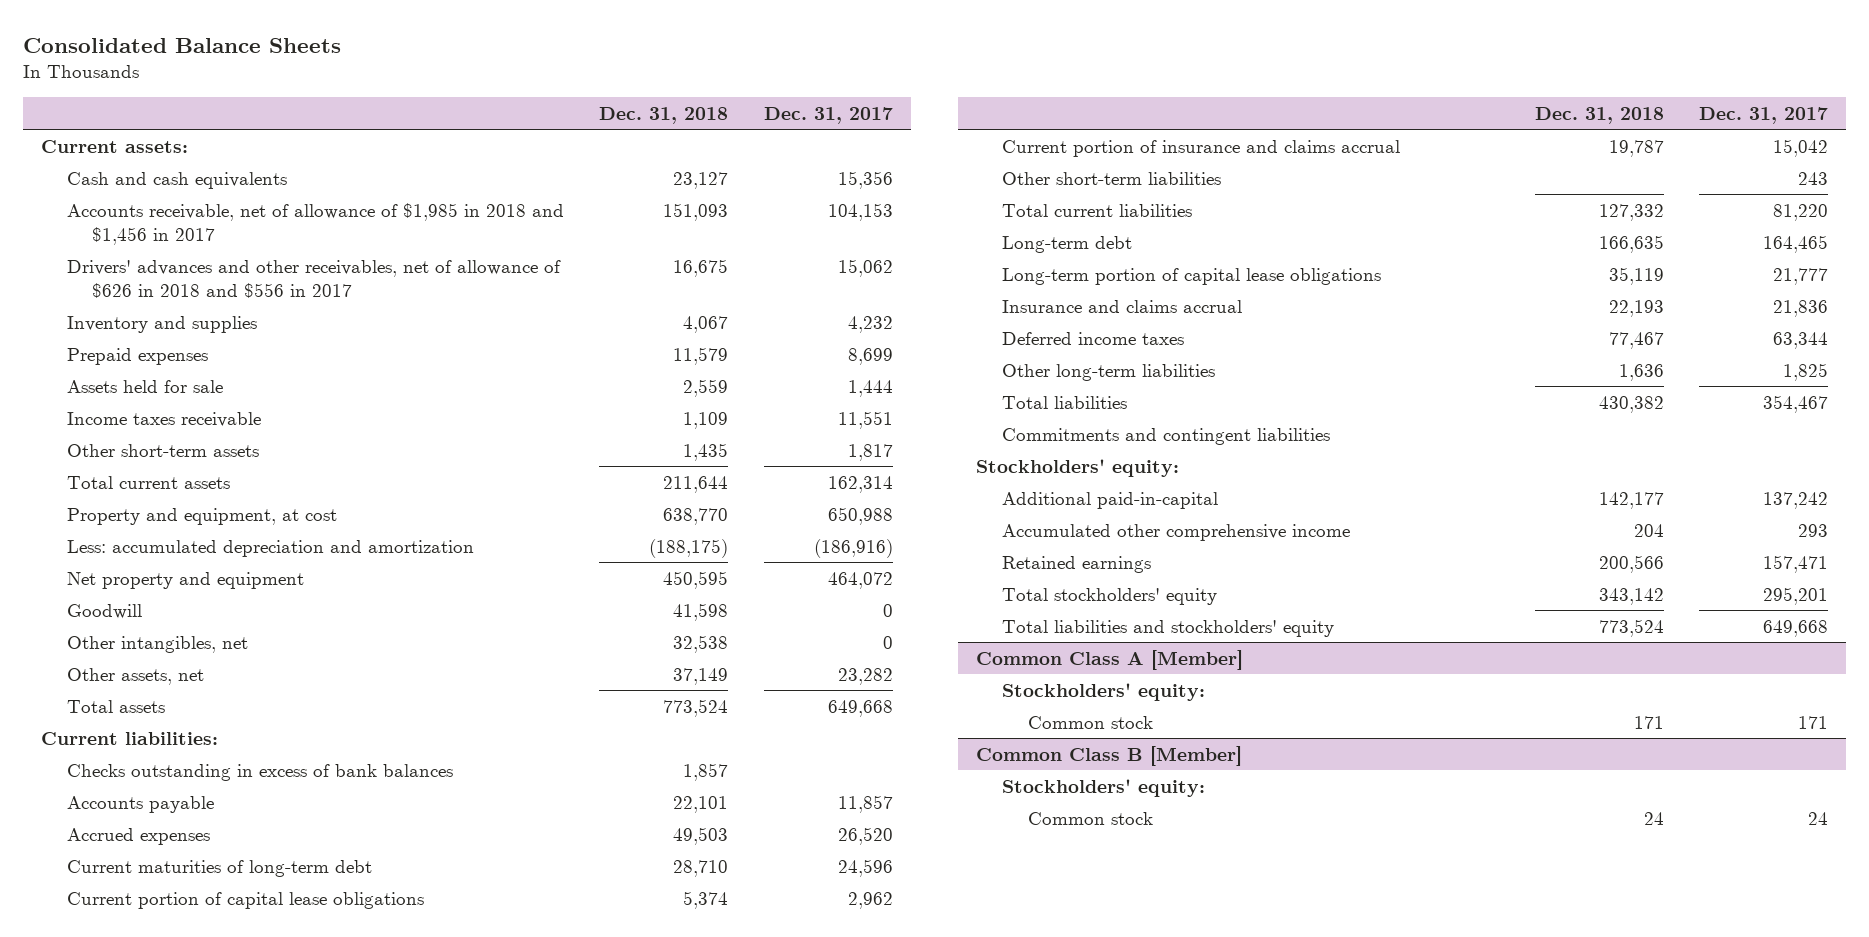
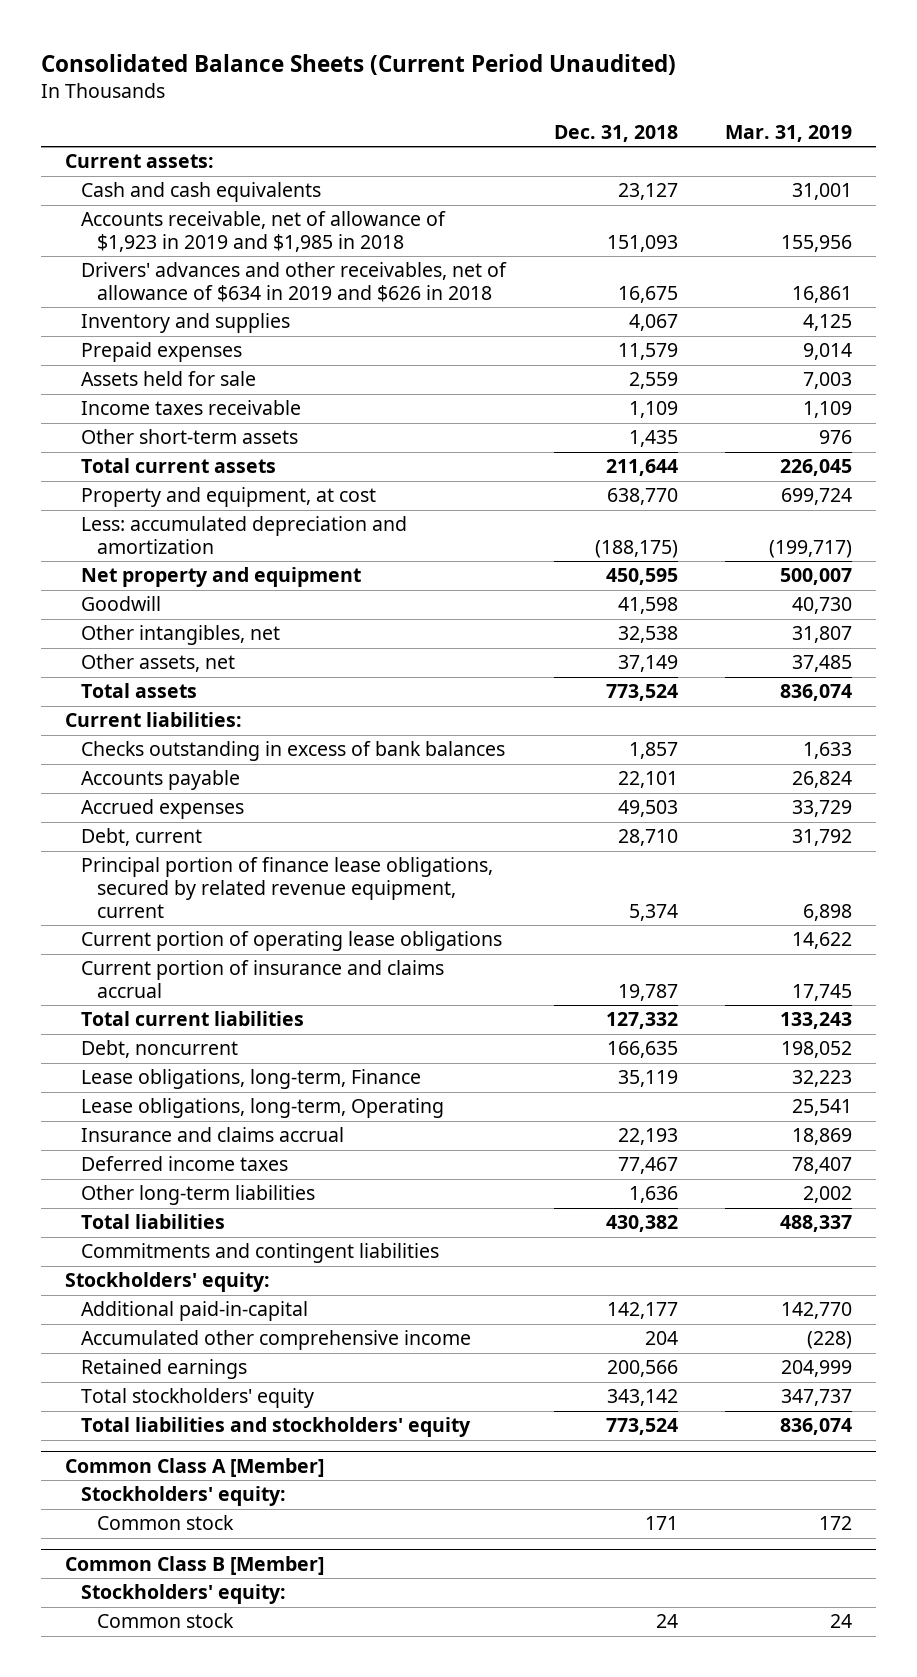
- Consolidated Balance Sheets
+ Consolidated Balance Sheets (Current Period Unaudited)
- | Dec. 31, 2018 | Dec. 31, 2017
+ | Dec. 31, 2018 | Mar. 31, 2019
- Accounts receivable, net of allowance of $1,985 in 2018 and $1,456 in 2017 | 151,093 | 104,153
- Drivers' advances and other receivables, net of allowance of $626 in 2018 and $556 in 2017 | 16,675 | 15,062
+ Accounts receivable, net of allowance of $1,923 in 2019 and $1,985 in 2018 | 151,093 | 155,956
+ Drivers' advances and other receivables, net of allowance of $634 in 2019 and $626 in 2018 | 16,675 | 16,861
- Current maturities of long-term debt | 28,710 | 24,596
- Current portion of capital lease obligations | 5,374 | 2,962
+ Debt, current | 28,710 | 31,792
+ Principal portion of finance lease obligations, secured by related revenue equipment, current | 5,374 | 6,898
+ Current portion of operating lease obligations | | 14,622
- Other short-term liabilities | | 243
- Long-term debt | 166,635 | 164,465
- Long-term portion of capital lease obligations | 35,119 | 21,777
+ Debt, noncurrent | 166,635 | 198,052
+ Lease obligations, long-term, Finance | 35,119 | 32,223
+ Lease obligations, long-term, Operating | | 25,541

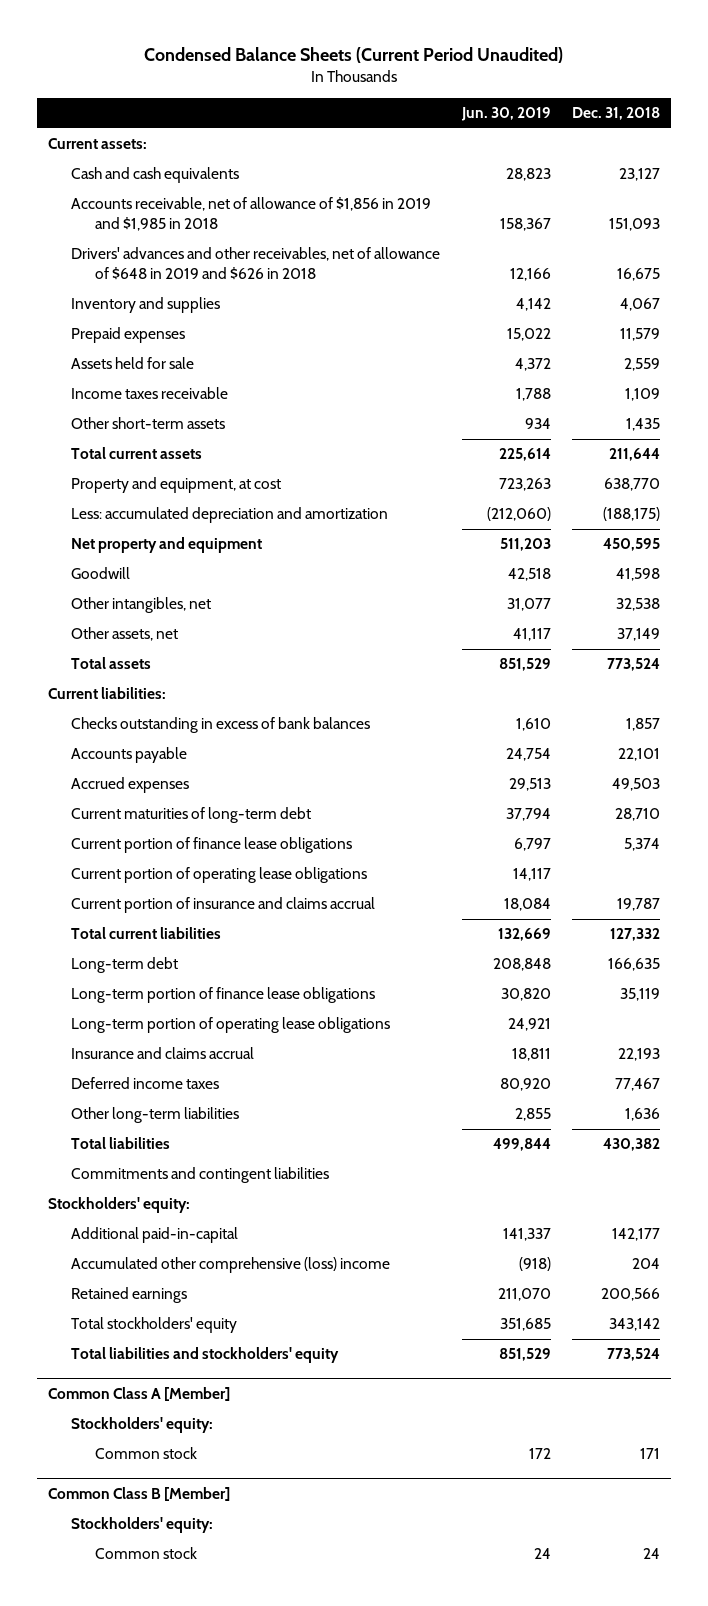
- Consolidated Balance Sheets (Current Period Unaudited)
+ Condensed Balance Sheets (Current Period Unaudited)
- | Dec. 31, 2018 | Mar. 31, 2019
+ | Jun. 30, 2019 | Dec. 31, 2018
- Accounts receivable, net of allowance of $1,923 in 2019 and $1,985 in 2018 | 151,093 | 155,956
- Drivers' advances and other receivables, net of allowance of $634 in 2019 and $626 in 2018 | 16,675 | 16,861
+ Accounts receivable, net of allowance of $1,856 in 2019 and $1,985 in 2018 | 158,367 | 151,093
+ Drivers' advances and other receivables, net of allowance of $648 in 2019 and $626 in 2018 | 12,166 | 16,675
- Debt, current | 28,710 | 31,792
- Principal portion of finance lease obligations, secured by related revenue equipment, current | 5,374 | 6,898
+ Current maturities of long-term debt | 37,794 | 28,710
+ Current portion of finance lease obligations | 6,797 | 5,374
- Debt, noncurrent | 166,635 | 198,052
- Lease obligations, long-term, Finance | 35,119 | 32,223
- Lease obligations, long-term, Operating | | 25,541
+ Long-term debt | 208,848 | 166,635
+ Long-term portion of finance lease obligations | 30,820 | 35,119
+ Long-term portion of operating lease obligations | 24,921 |
- Accumulated other comprehensive income | 204 | (228)
+ Accumulated other comprehensive (loss) income | (918) | 204

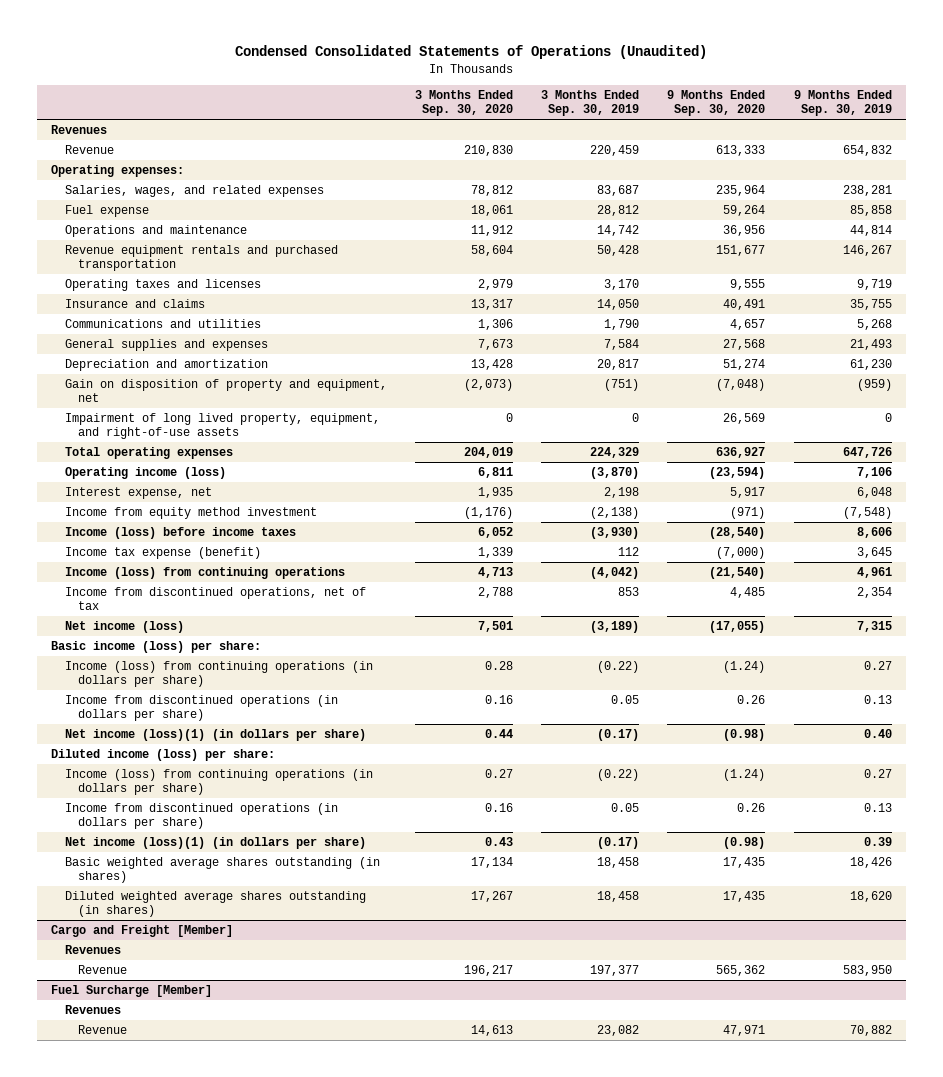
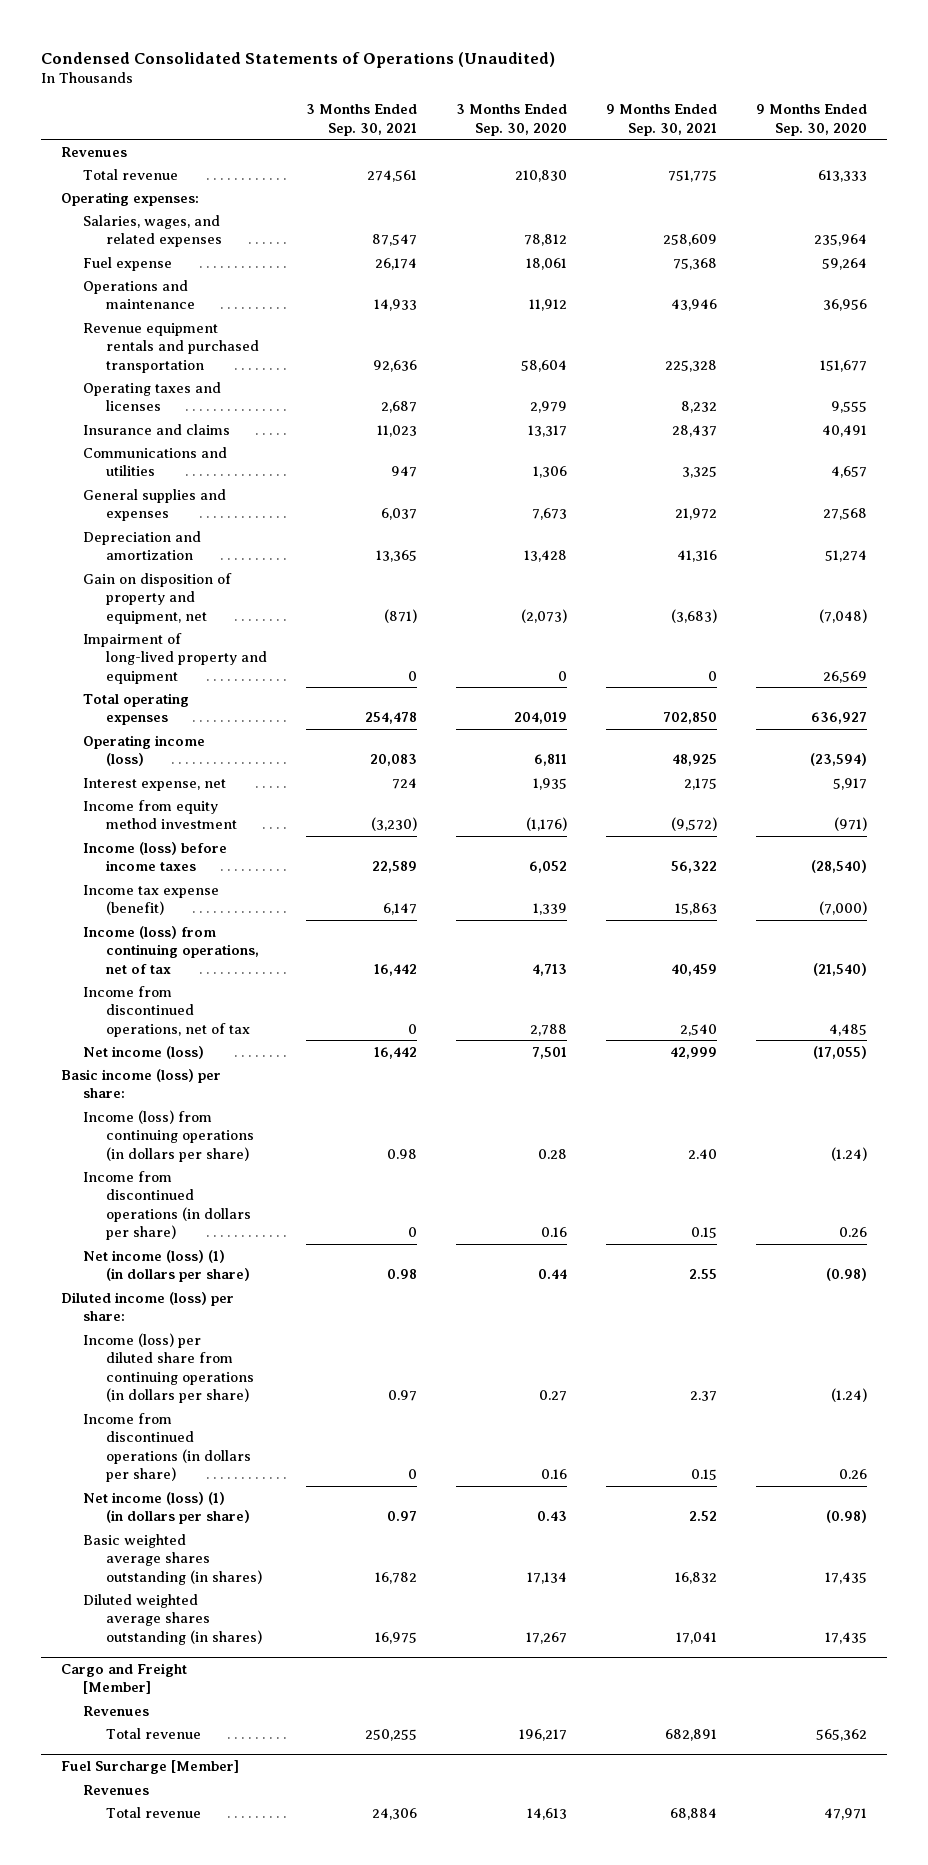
- | 3 Months Ended Sep. 30, 2020 | 3 Months Ended Sep. 30, 2019 | 9 Months Ended Sep. 30, 2020 | 9 Months Ended Sep. 30, 2019
+ | 3 Months Ended Sep. 30, 2021 | 3 Months Ended Sep. 30, 2020 | 9 Months Ended Sep. 30, 2021 | 9 Months Ended Sep. 30, 2020
- Revenue | 210,830 | 220,459 | 613,333 | 654,832
+ Total revenue | 274,561 | 210,830 | 751,775 | 613,333
- Impairment of long lived property, equipment, and right-of-use assets | 0 | 0 | 26,569 | 0
+ Impairment of long-lived property and equipment | 0 | 0 | 0 | 26,569
- Income (loss) from continuing operations | 4,713 | (4,042) | (21,540) | 4,961
+ Income (loss) from continuing operations, net of tax | 16,442 | 4,713 | 40,459 | (21,540)
- Net income (loss)(1) (in dollars per share) | 0.44 | (0.17) | (0.98) | 0.40
+ Net income (loss) (1) (in dollars per share) | 0.98 | 0.44 | 2.55 | (0.98)
- Income (loss) from continuing operations (in dollars per share) | 0.27 | (0.22) | (1.24) | 0.27
+ Income (loss) per diluted share from continuing operations (in dollars per share) | 0.97 | 0.27 | 2.37 | (1.24)
- Net income (loss)(1) (in dollars per share) | 0.43 | (0.17) | (0.98) | 0.39
+ Net income (loss) (1) (in dollars per share) | 0.97 | 0.43 | 2.52 | (0.98)
@ Cargo and Freight [Member]
- Revenue | 196,217 | 197,377 | 565,362 | 583,950
+ Total revenue | 250,255 | 196,217 | 682,891 | 565,362
@ Fuel Surcharge [Member]
- Revenue | 14,613 | 23,082 | 47,971 | 70,882
+ Total revenue | 24,306 | 14,613 | 68,884 | 47,971

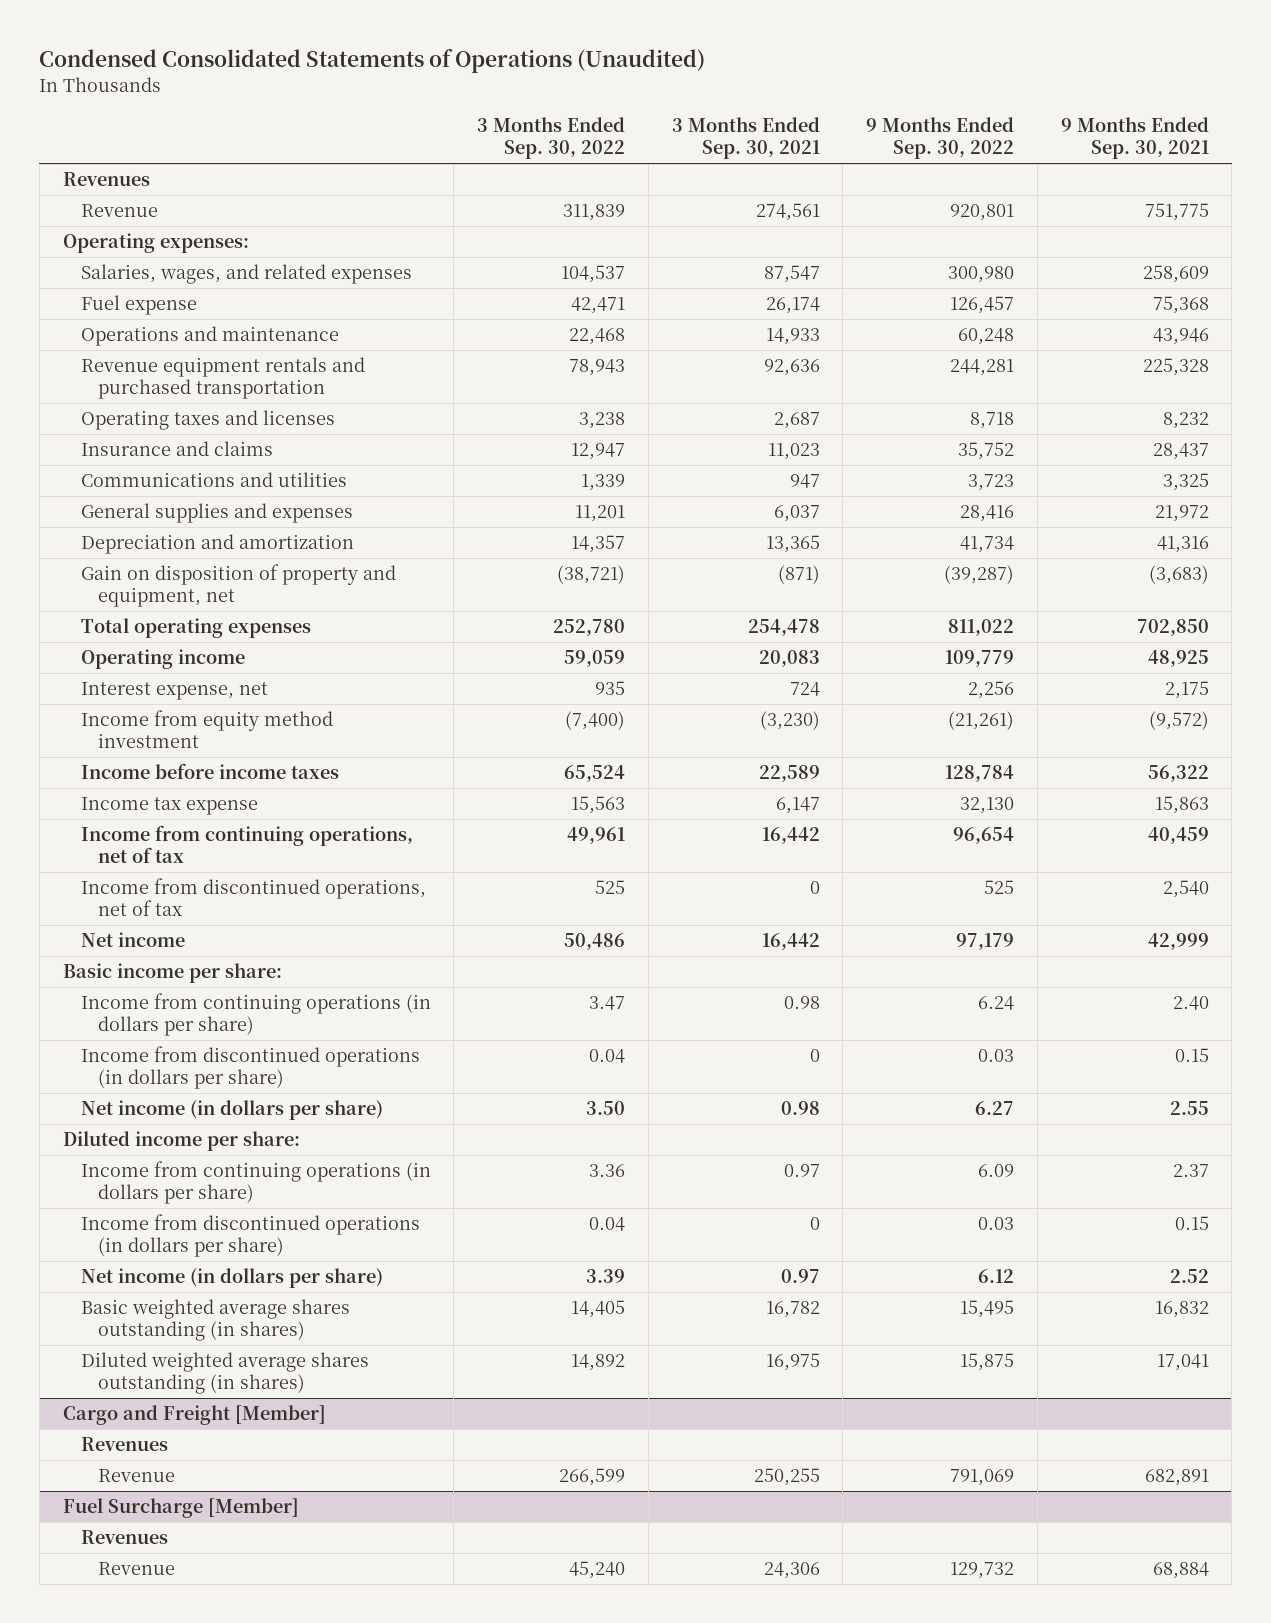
- | 3 Months Ended Sep. 30, 2021 | 3 Months Ended Sep. 30, 2020 | 9 Months Ended Sep. 30, 2021 | 9 Months Ended Sep. 30, 2020
+ | 3 Months Ended Sep. 30, 2022 | 3 Months Ended Sep. 30, 2021 | 9 Months Ended Sep. 30, 2022 | 9 Months Ended Sep. 30, 2021
- Total revenue | 274,561 | 210,830 | 751,775 | 613,333
+ Revenue | 311,839 | 274,561 | 920,801 | 751,775
- Impairment of long-lived property and equipment | 0 | 0 | 0 | 26,569
- Operating income (loss) | 20,083 | 6,811 | 48,925 | (23,594)
+ Operating income | 59,059 | 20,083 | 109,779 | 48,925
- Income (loss) before income taxes | 22,589 | 6,052 | 56,322 | (28,540)
- Income tax expense (benefit) | 6,147 | 1,339 | 15,863 | (7,000)
- Income (loss) from continuing operations, net of tax | 16,442 | 4,713 | 40,459 | (21,540)
+ Income before income taxes | 65,524 | 22,589 | 128,784 | 56,322
+ Income tax expense | 15,563 | 6,147 | 32,130 | 15,863
+ Income from continuing operations, net of tax | 49,961 | 16,442 | 96,654 | 40,459
- Net income (loss) | 16,442 | 7,501 | 42,999 | (17,055)
- Basic income (loss) per share:
- Income (loss) from continuing operations (in dollars per share) | 0.98 | 0.28 | 2.40 | (1.24)
+ Net income | 50,486 | 16,442 | 97,179 | 42,999
+ Basic income per share:
+ Income from continuing operations (in dollars per share) | 3.47 | 0.98 | 6.24 | 2.40
- Net income (loss) (1) (in dollars per share) | 0.98 | 0.44 | 2.55 | (0.98)
- Diluted income (loss) per share:
- Income (loss) per diluted share from continuing operations (in dollars per share) | 0.97 | 0.27 | 2.37 | (1.24)
+ Net income (in dollars per share) | 3.50 | 0.98 | 6.27 | 2.55
+ Diluted income per share:
+ Income from continuing operations (in dollars per share) | 3.36 | 0.97 | 6.09 | 2.37
- Net income (loss) (1) (in dollars per share) | 0.97 | 0.43 | 2.52 | (0.98)
+ Net income (in dollars per share) | 3.39 | 0.97 | 6.12 | 2.52
@ Cargo and Freight [Member]
- Total revenue | 250,255 | 196,217 | 682,891 | 565,362
+ Revenue | 266,599 | 250,255 | 791,069 | 682,891
@ Fuel Surcharge [Member]
- Total revenue | 24,306 | 14,613 | 68,884 | 47,971
+ Revenue | 45,240 | 24,306 | 129,732 | 68,884

